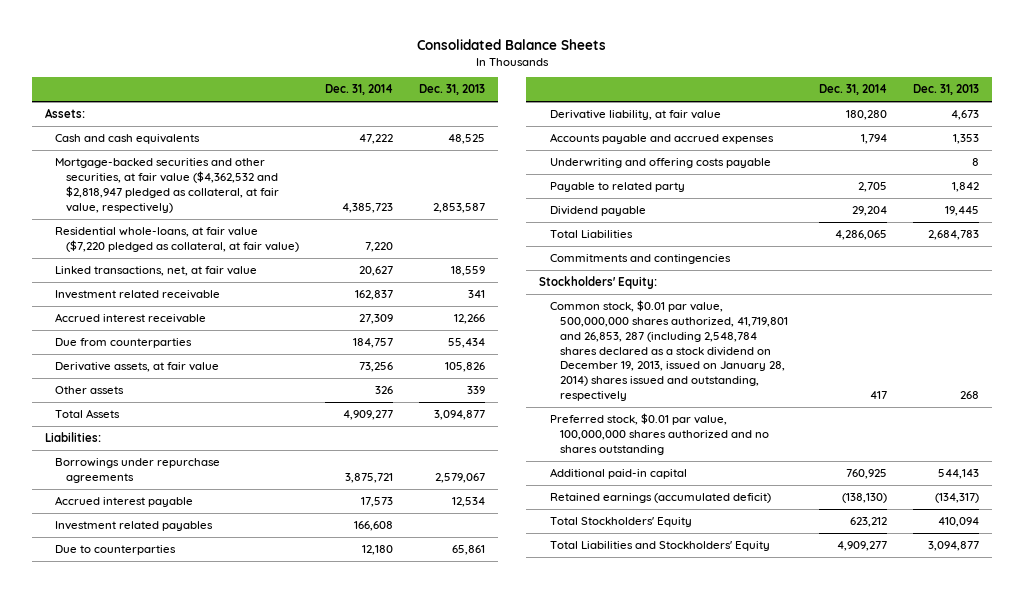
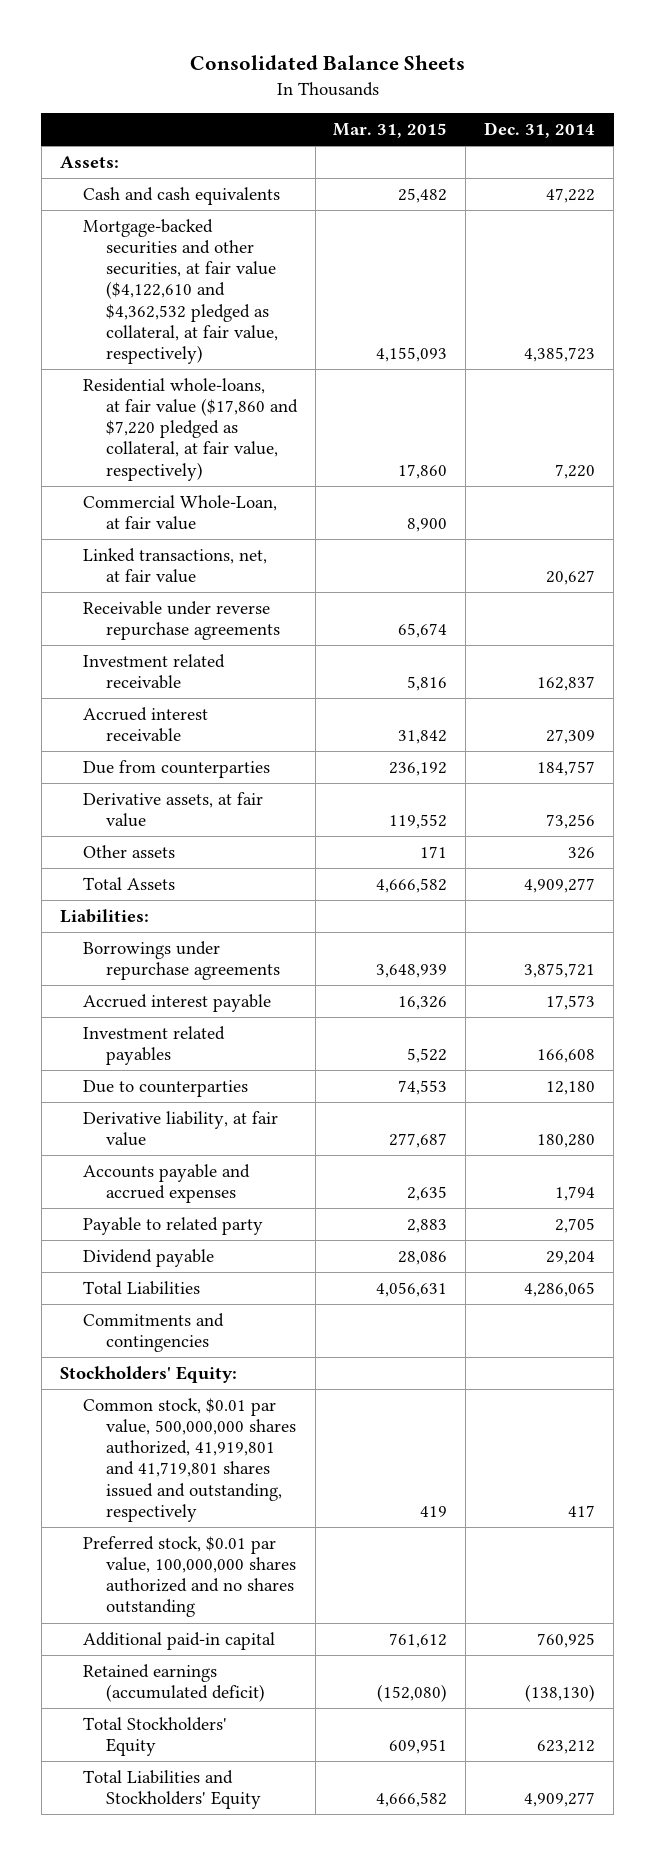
- | Dec. 31, 2014 | Dec. 31, 2013
+ | Mar. 31, 2015 | Dec. 31, 2014
- Mortgage-backed securities and other securities, at fair value ($4,362,532 and $2,818,947 pledged as collateral, at fair value, respectively) | 4,385,723 | 2,853,587
- Residential whole-loans, at fair value ($7,220 pledged as collateral, at fair value) | 7,220 |
+ Mortgage-backed securities and other securities, at fair value ($4,122,610 and $4,362,532 pledged as collateral, at fair value, respectively) | 4,155,093 | 4,385,723
+ Residential whole-loans, at fair value ($17,860 and $7,220 pledged as collateral, at fair value, respectively) | 17,860 | 7,220
+ Commercial Whole-Loan, at fair value | 8,900 |
+ Receivable under reverse repurchase agreements | 65,674 |
- Underwriting and offering costs payable | | 8
- Common stock, $0.01 par value, 500,000,000 shares authorized, 41,719,801 and 26,853, 287 (including 2,548,784 shares declared as a stock dividend on December 19, 2013, issued on January 28, 2014) shares issued and outstanding, respectively | 417 | 268
+ Common stock, $0.01 par value, 500,000,000 shares authorized, 41,919,801 and 41,719,801 shares issued and outstanding, respectively | 419 | 417

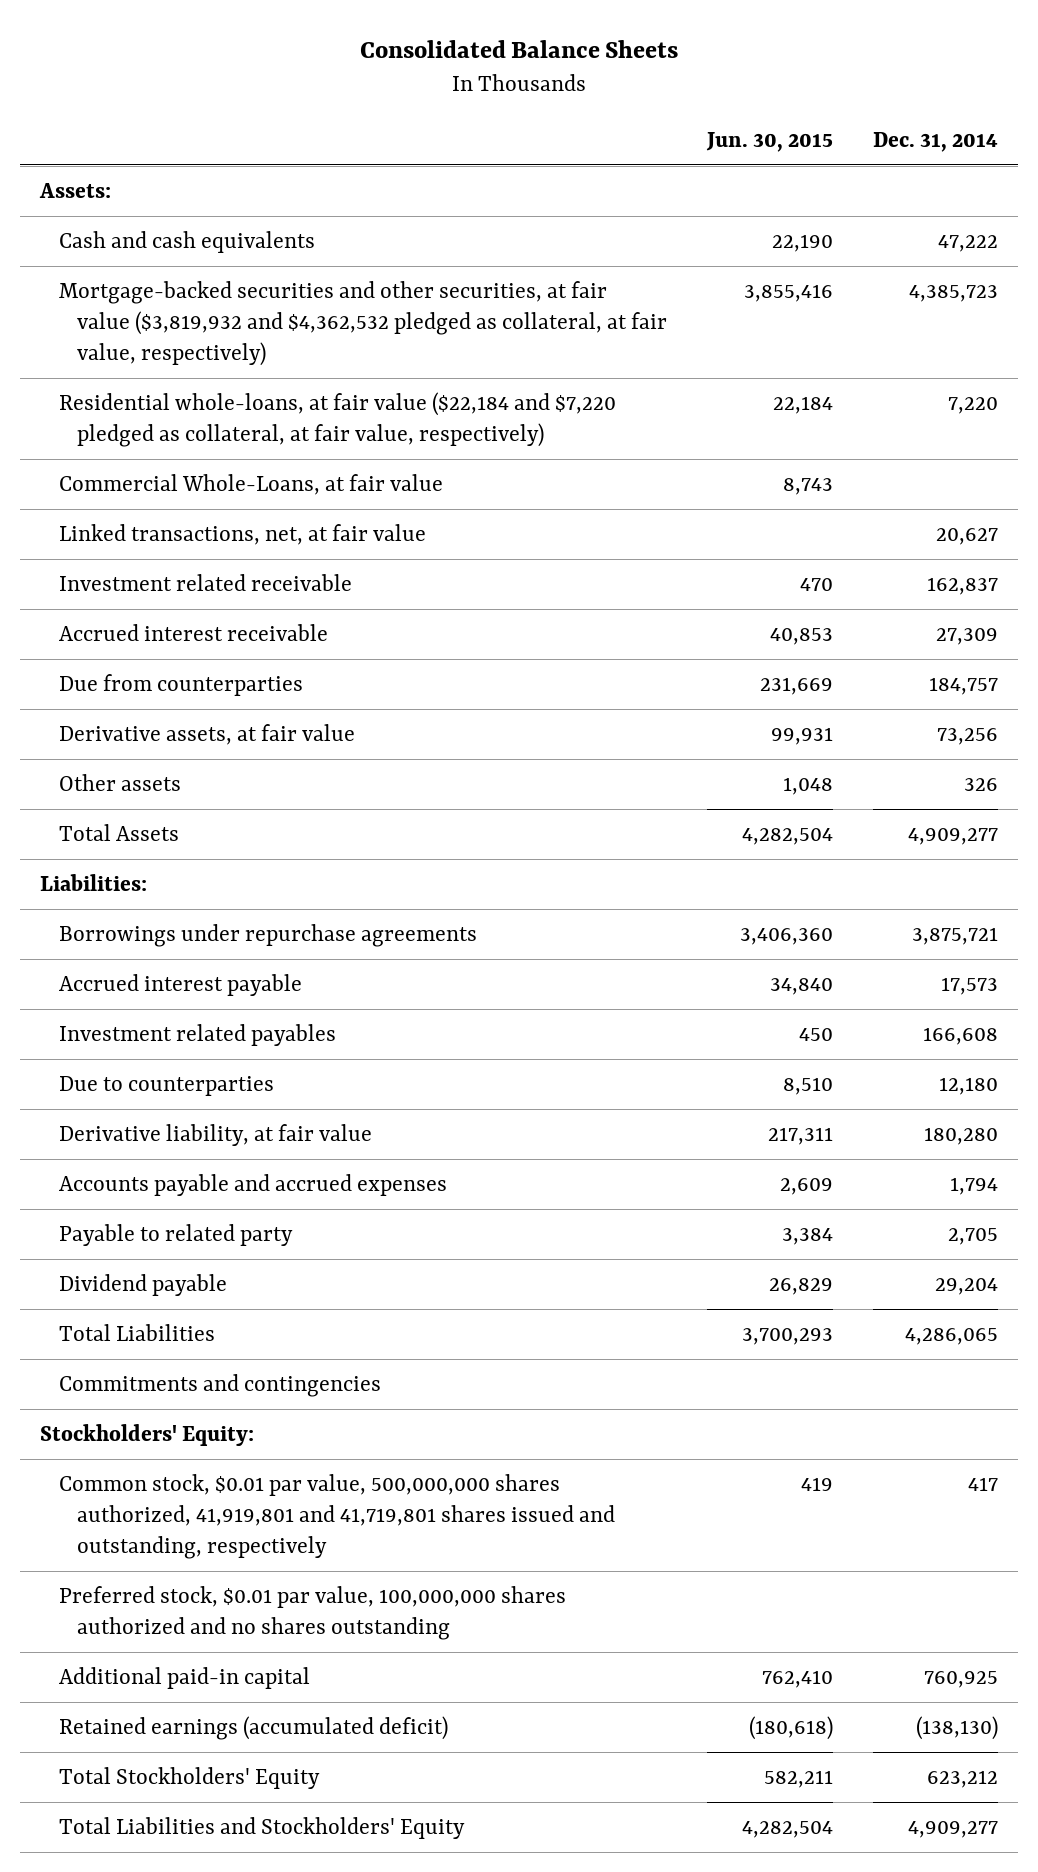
- | Mar. 31, 2015 | Dec. 31, 2014
+ | Jun. 30, 2015 | Dec. 31, 2014
- Mortgage-backed securities and other securities, at fair value ($4,122,610 and $4,362,532 pledged as collateral, at fair value, respectively) | 4,155,093 | 4,385,723
- Residential whole-loans, at fair value ($17,860 and $7,220 pledged as collateral, at fair value, respectively) | 17,860 | 7,220
- Commercial Whole-Loan, at fair value | 8,900 |
+ Mortgage-backed securities and other securities, at fair value ($3,819,932 and $4,362,532 pledged as collateral, at fair value, respectively) | 3,855,416 | 4,385,723
+ Residential whole-loans, at fair value ($22,184 and $7,220 pledged as collateral, at fair value, respectively) | 22,184 | 7,220
+ Commercial Whole-Loans, at fair value | 8,743 |
- Receivable under reverse repurchase agreements | 65,674 |

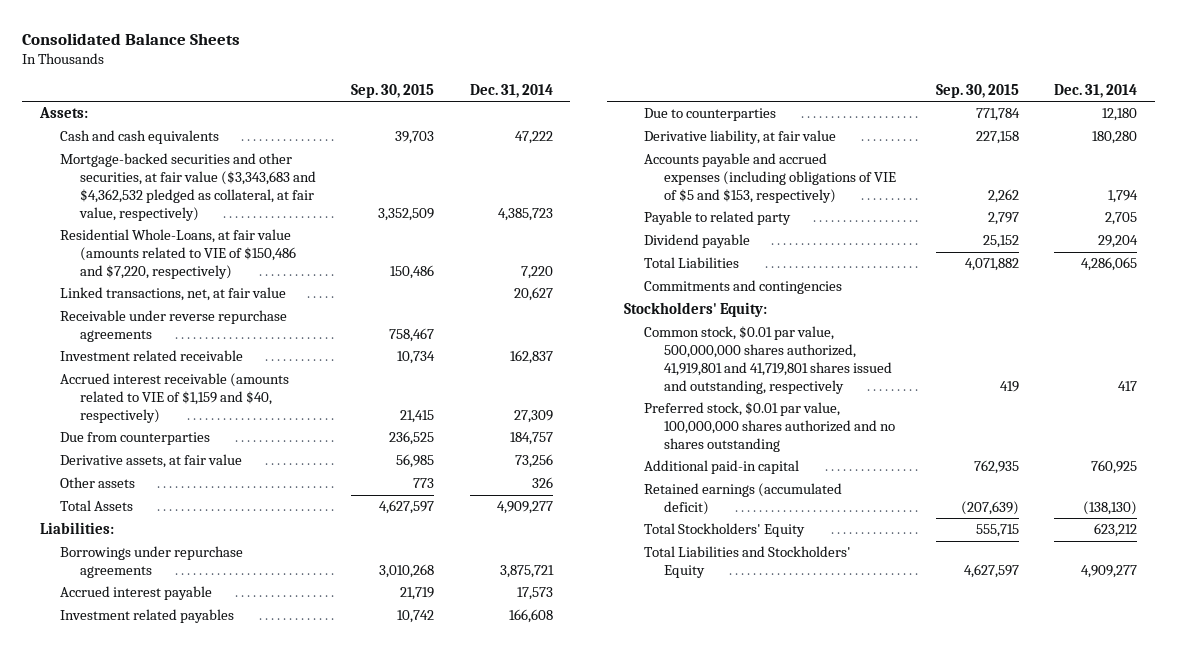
- | Jun. 30, 2015 | Dec. 31, 2014
+ | Sep. 30, 2015 | Dec. 31, 2014
- Mortgage-backed securities and other securities, at fair value ($3,819,932 and $4,362,532 pledged as collateral, at fair value, respectively) | 3,855,416 | 4,385,723
- Residential whole-loans, at fair value ($22,184 and $7,220 pledged as collateral, at fair value, respectively) | 22,184 | 7,220
- Commercial Whole-Loans, at fair value | 8,743 |
+ Mortgage-backed securities and other securities, at fair value ($3,343,683 and $4,362,532 pledged as collateral, at fair value, respectively) | 3,352,509 | 4,385,723
+ Residential Whole-Loans, at fair value (amounts related to VIE of $150,486 and $7,220, respectively) | 150,486 | 7,220
+ Receivable under reverse repurchase agreements | 758,467 |
- Accrued interest receivable | 40,853 | 27,309
+ Accrued interest receivable (amounts related to VIE of $1,159 and $40, respectively) | 21,415 | 27,309
- Accounts payable and accrued expenses | 2,609 | 1,794
+ Accounts payable and accrued expenses (including obligations of VIE of $5 and $153, respectively) | 2,262 | 1,794

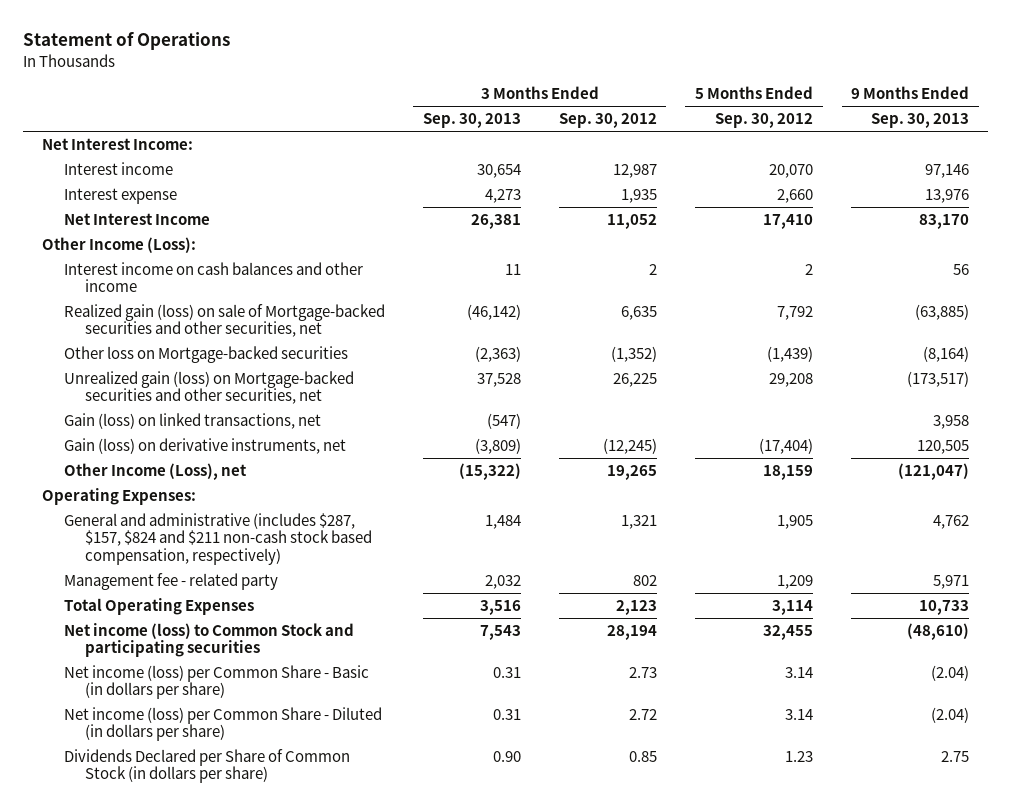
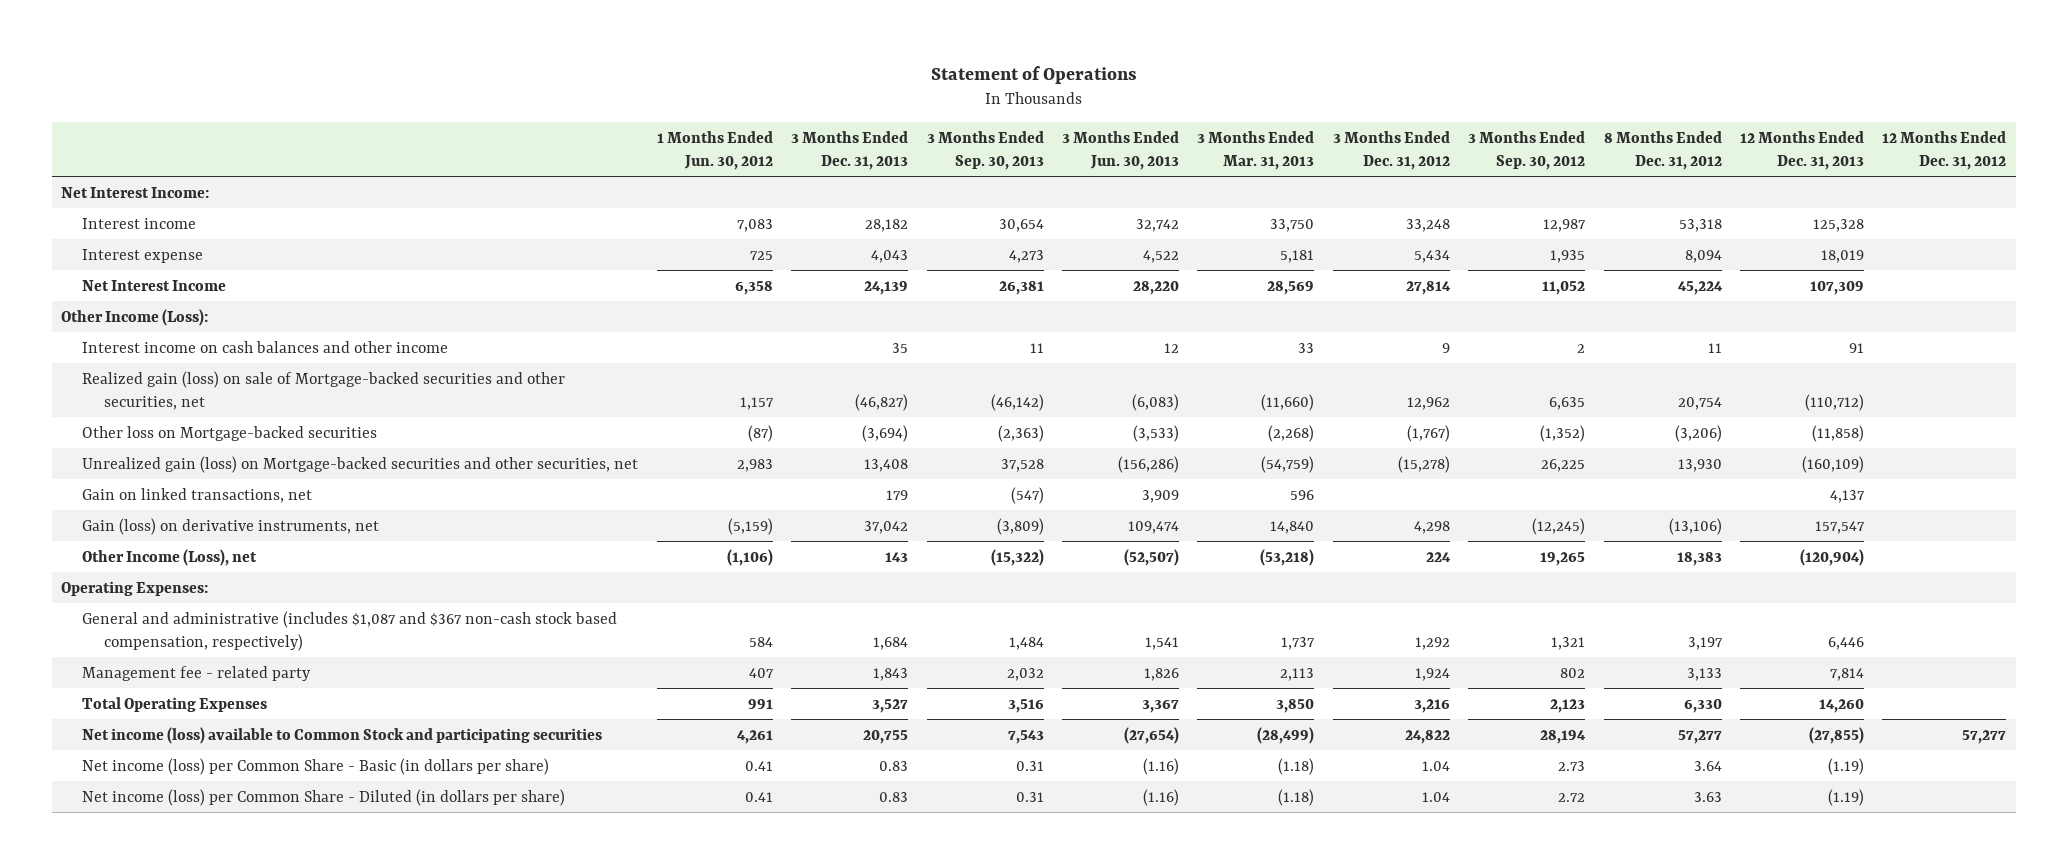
- | 3 Months Ended Sep. 30, 2013 | 3 Months Ended Sep. 30, 2012 | 5 Months Ended Sep. 30, 2012 | 9 Months Ended Sep. 30, 2013
+ | 1 Months Ended Jun. 30, 2012 | 3 Months Ended Dec. 31, 2013 | 3 Months Ended Sep. 30, 2013 | 3 Months Ended Jun. 30, 2013 | 3 Months Ended Mar. 31, 2013 | 3 Months Ended Dec. 31, 2012 | 3 Months Ended Sep. 30, 2012 | 8 Months Ended Dec. 31, 2012 | 12 Months Ended Dec. 31, 2013 | 12 Months Ended Dec. 31, 2012
- Gain (loss) on linked transactions, net | (547) | | | 3,958
+ Gain on linked transactions, net | | 179 | (547) | 3,909 | 596 | | | | 4,137 |
- General and administrative (includes $287, $157, $824 and $211 non-cash stock based compensation, respectively) | 1,484 | 1,321 | 1,905 | 4,762
+ General and administrative (includes $1,087 and $367 non-cash stock based compensation, respectively) | 584 | 1,684 | 1,484 | 1,541 | 1,737 | 1,292 | 1,321 | 3,197 | 6,446 |
- Net income (loss) to Common Stock and participating securities | 7,543 | 28,194 | 32,455 | (48,610)
+ Net income (loss) available to Common Stock and participating securities | 4,261 | 20,755 | 7,543 | (27,654) | (28,499) | 24,822 | 28,194 | 57,277 | (27,855) | 57,277
- Dividends Declared per Share of Common Stock (in dollars per share) | 0.90 | 0.85 | 1.23 | 2.75

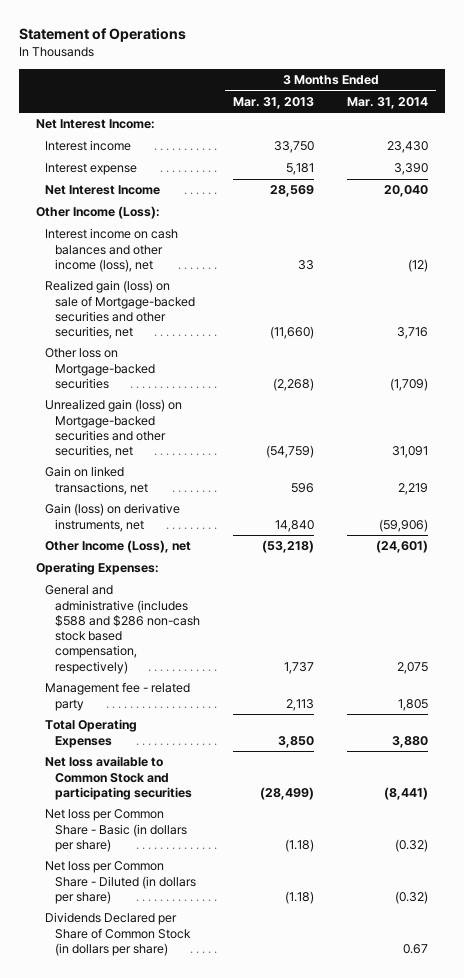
- | 1 Months Ended Jun. 30, 2012 | 3 Months Ended Dec. 31, 2013 | 3 Months Ended Sep. 30, 2013 | 3 Months Ended Jun. 30, 2013 | 3 Months Ended Mar. 31, 2013 | 3 Months Ended Dec. 31, 2012 | 3 Months Ended Sep. 30, 2012 | 8 Months Ended Dec. 31, 2012 | 12 Months Ended Dec. 31, 2013 | 12 Months Ended Dec. 31, 2012
+ | 3 Months Ended Mar. 31, 2013 | 3 Months Ended Mar. 31, 2014
- Interest income on cash balances and other income | | 35 | 11 | 12 | 33 | 9 | 2 | 11 | 91 |
+ Interest income on cash balances and other income (loss), net | 33 | (12)
- General and administrative (includes $1,087 and $367 non-cash stock based compensation, respectively) | 584 | 1,684 | 1,484 | 1,541 | 1,737 | 1,292 | 1,321 | 3,197 | 6,446 |
+ General and administrative (includes $588 and $286 non-cash stock based compensation, respectively) | 1,737 | 2,075
- Net income (loss) available to Common Stock and participating securities | 4,261 | 20,755 | 7,543 | (27,654) | (28,499) | 24,822 | 28,194 | 57,277 | (27,855) | 57,277
- Net income (loss) per Common Share - Basic (in dollars per share) | 0.41 | 0.83 | 0.31 | (1.16) | (1.18) | 1.04 | 2.73 | 3.64 | (1.19) |
- Net income (loss) per Common Share - Diluted (in dollars per share) | 0.41 | 0.83 | 0.31 | (1.16) | (1.18) | 1.04 | 2.72 | 3.63 | (1.19) |
+ Net loss available to Common Stock and participating securities | (28,499) | (8,441)
+ Net loss per Common Share - Basic (in dollars per share) | (1.18) | (0.32)
+ Net loss per Common Share - Diluted (in dollars per share) | (1.18) | (0.32)
+ Dividends Declared per Share of Common Stock (in dollars per share) | | 0.67

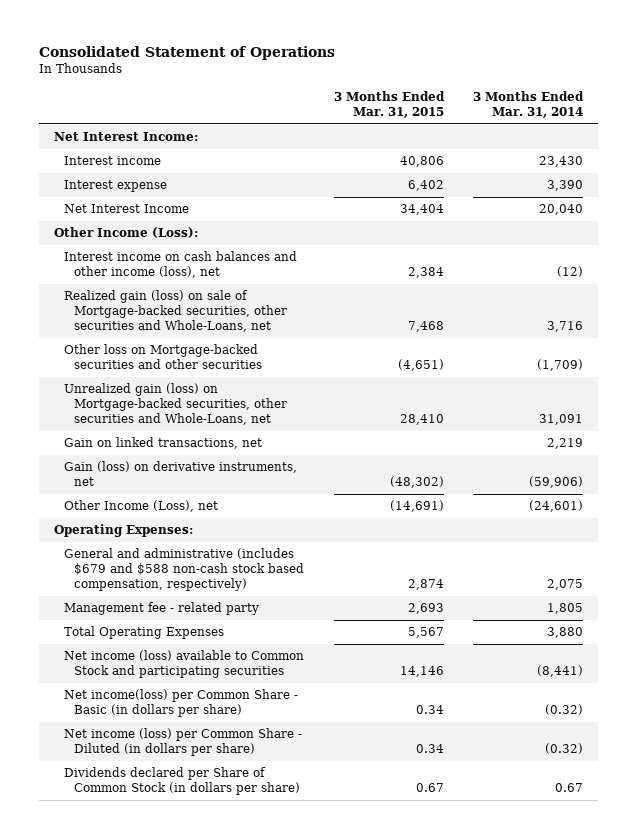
- Statement of Operations
+ Consolidated Statement of Operations
- | 3 Months Ended Mar. 31, 2013 | 3 Months Ended Mar. 31, 2014
+ | 3 Months Ended Mar. 31, 2015 | 3 Months Ended Mar. 31, 2014
- Realized gain (loss) on sale of Mortgage-backed securities and other securities, net | (11,660) | 3,716
- Other loss on Mortgage-backed securities | (2,268) | (1,709)
- Unrealized gain (loss) on Mortgage-backed securities and other securities, net | (54,759) | 31,091
+ Realized gain (loss) on sale of Mortgage-backed securities, other securities and Whole-Loans, net | 7,468 | 3,716
+ Other loss on Mortgage-backed securities and other securities | (4,651) | (1,709)
+ Unrealized gain (loss) on Mortgage-backed securities, other securities and Whole-Loans, net | 28,410 | 31,091
- General and administrative (includes $588 and $286 non-cash stock based compensation, respectively) | 1,737 | 2,075
+ General and administrative (includes $679 and $588 non-cash stock based compensation, respectively) | 2,874 | 2,075
- Net loss available to Common Stock and participating securities | (28,499) | (8,441)
- Net loss per Common Share - Basic (in dollars per share) | (1.18) | (0.32)
- Net loss per Common Share - Diluted (in dollars per share) | (1.18) | (0.32)
- Dividends Declared per Share of Common Stock (in dollars per share) | | 0.67
+ Net income (loss) available to Common Stock and participating securities | 14,146 | (8,441)
+ Net income(loss) per Common Share - Basic (in dollars per share) | 0.34 | (0.32)
+ Net income (loss) per Common Share - Diluted (in dollars per share) | 0.34 | (0.32)
+ Dividends declared per Share of Common Stock (in dollars per share) | 0.67 | 0.67

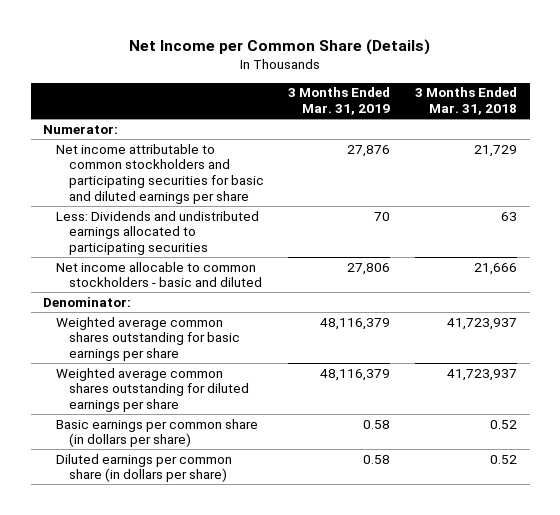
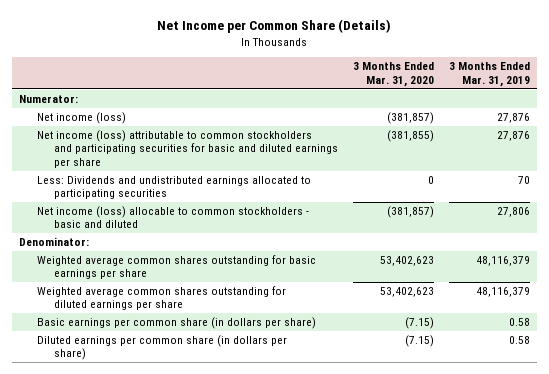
- | 3 Months Ended Mar. 31, 2019 | 3 Months Ended Mar. 31, 2018
+ | 3 Months Ended Mar. 31, 2020 | 3 Months Ended Mar. 31, 2019
- Net income attributable to common stockholders and participating securities for basic and diluted earnings per share | 27,876 | 21,729
+ Net income (loss) | (381,857) | 27,876
+ Net income (loss) attributable to common stockholders and participating securities for basic and diluted earnings per share | (381,855) | 27,876
- Net income allocable to common stockholders - basic and diluted | 27,806 | 21,666
+ Net income (loss) allocable to common stockholders - basic and diluted | (381,857) | 27,806

